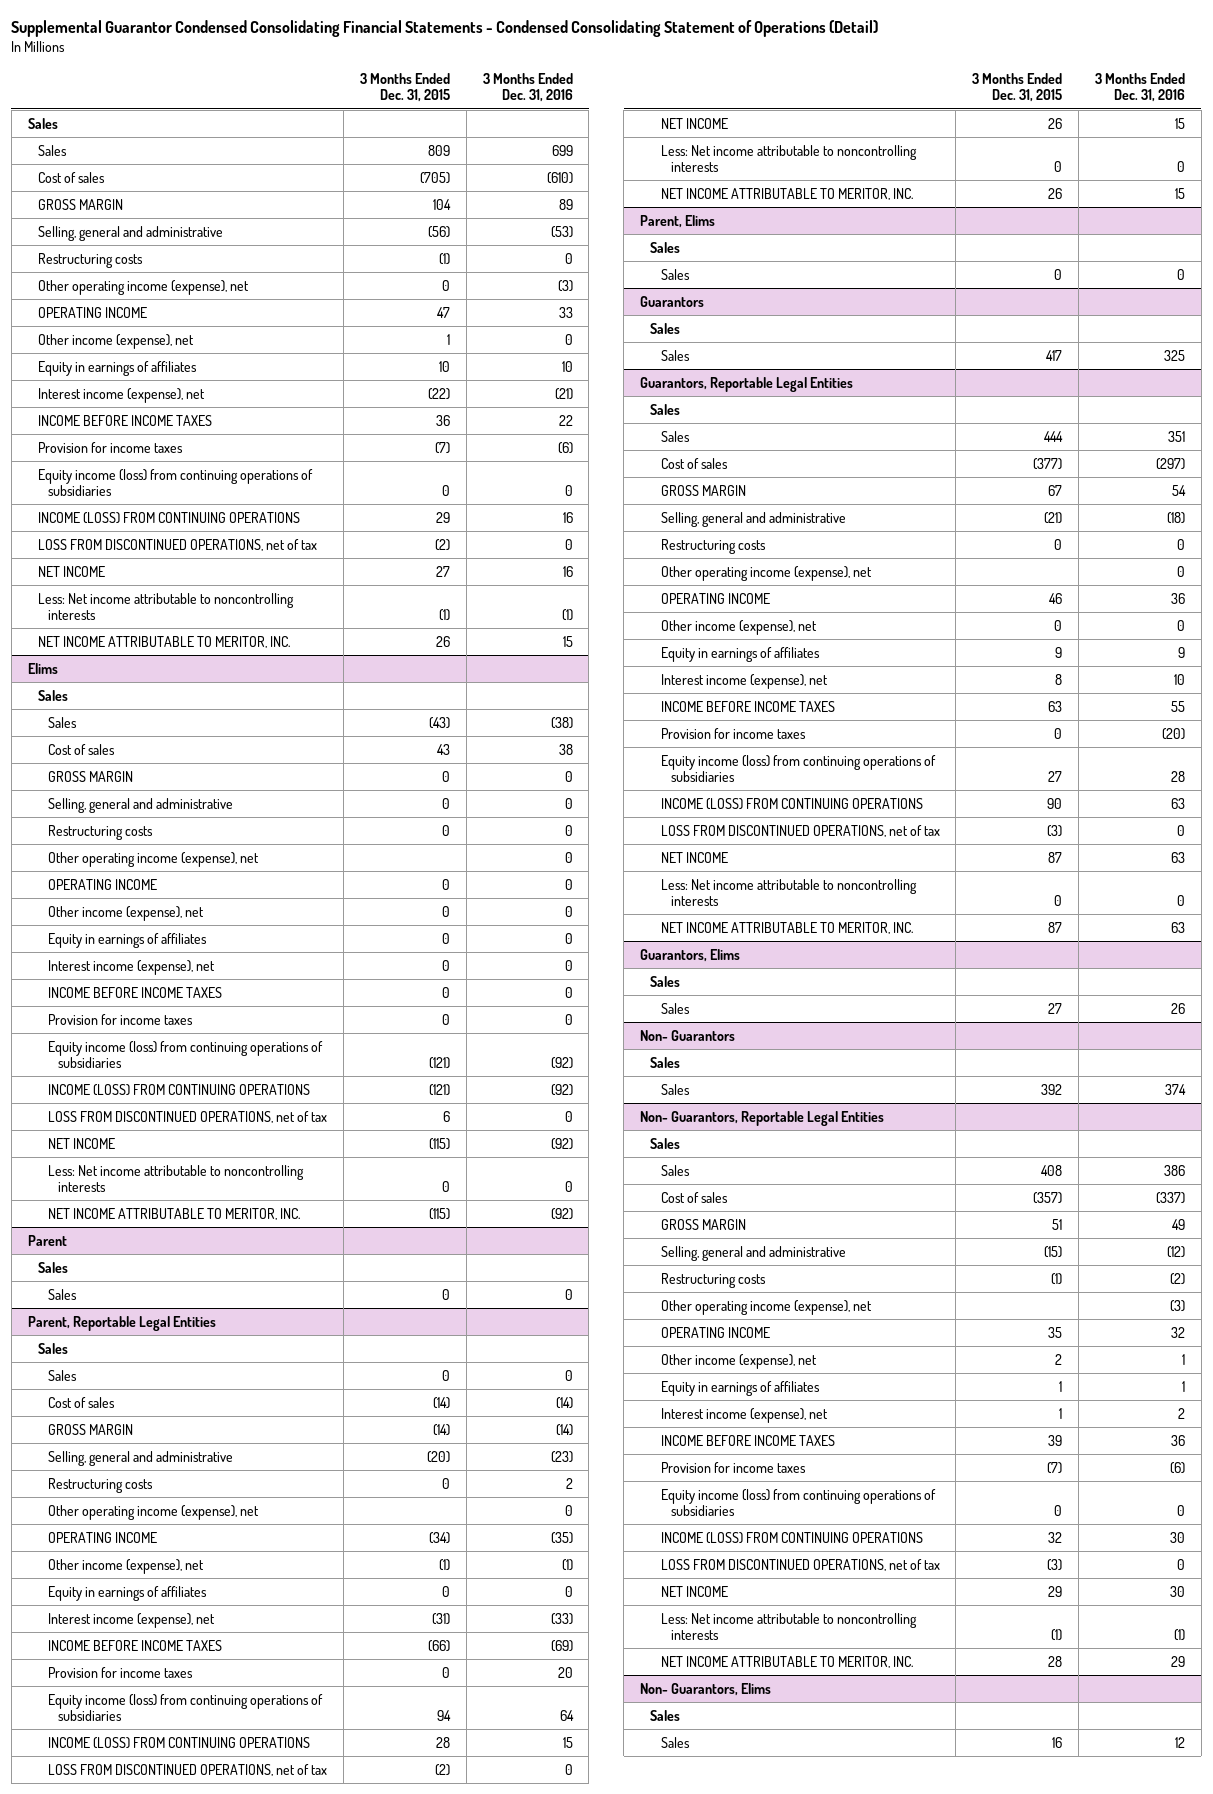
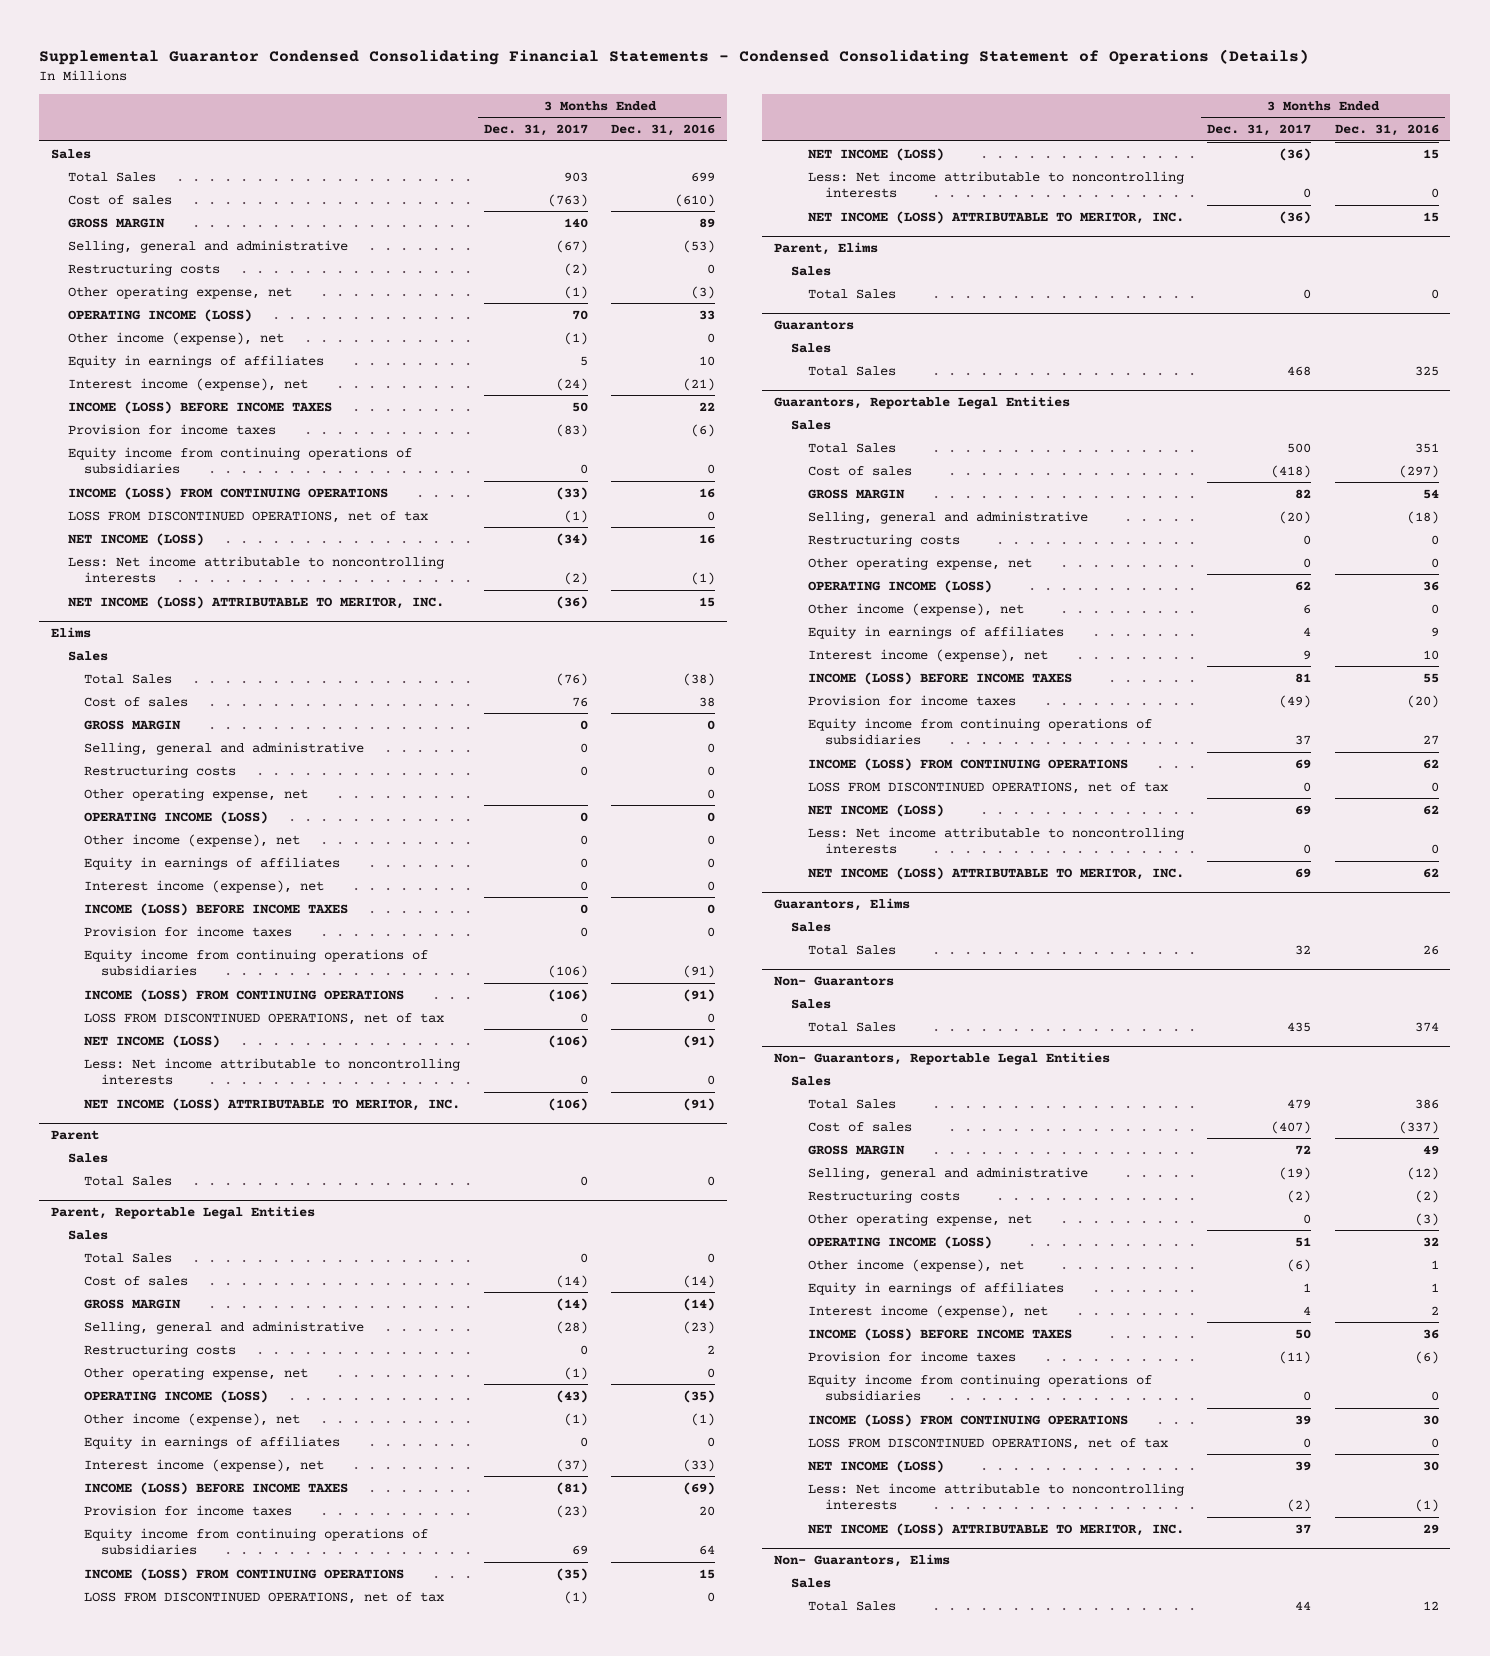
- Supplemental Guarantor Condensed Consolidating Financial Statements - Condensed Consolidating Statement of Operations (Detail)
+ Supplemental Guarantor Condensed Consolidating Financial Statements - Condensed Consolidating Statement of Operations (Details)
- | 3 Months Ended Dec. 31, 2015 | 3 Months Ended Dec. 31, 2016
+ | 3 Months Ended Dec. 31, 2017 | 3 Months Ended Dec. 31, 2016
- Sales | 809 | 699
+ Total Sales | 903 | 699
- Other operating income (expense), net | 0 | (3)
- OPERATING INCOME | 47 | 33
+ Other operating expense, net | (1) | (3)
+ OPERATING INCOME (LOSS) | 70 | 33
- INCOME BEFORE INCOME TAXES | 36 | 22
+ INCOME (LOSS) BEFORE INCOME TAXES | 50 | 22
- Equity income (loss) from continuing operations of subsidiaries | 0 | 0
+ Equity income from continuing operations of subsidiaries | 0 | 0
- NET INCOME | 27 | 16
+ NET INCOME (LOSS) | (34) | 16
- NET INCOME ATTRIBUTABLE TO MERITOR, INC. | 26 | 15
+ NET INCOME (LOSS) ATTRIBUTABLE TO MERITOR, INC. | (36) | 15
@ Elims
- Sales | (43) | (38)
+ Total Sales | (76) | (38)
- Other operating income (expense), net | | 0
- OPERATING INCOME | 0 | 0
+ Other operating expense, net | | 0
+ OPERATING INCOME (LOSS) | 0 | 0
- INCOME BEFORE INCOME TAXES | 0 | 0
+ INCOME (LOSS) BEFORE INCOME TAXES | 0 | 0
- Equity income (loss) from continuing operations of subsidiaries | (121) | (92)
- INCOME (LOSS) FROM CONTINUING OPERATIONS | (121) | (92)
+ Equity income from continuing operations of subsidiaries | (106) | (91)
+ INCOME (LOSS) FROM CONTINUING OPERATIONS | (106) | (91)
- NET INCOME | (115) | (92)
+ NET INCOME (LOSS) | (106) | (91)
- NET INCOME ATTRIBUTABLE TO MERITOR, INC. | (115) | (92)
+ NET INCOME (LOSS) ATTRIBUTABLE TO MERITOR, INC. | (106) | (91)
@ Parent
- Sales | 0 | 0
+ Total Sales | 0 | 0
@ Parent, Reportable Legal Entities
- Sales | 0 | 0
+ Total Sales | 0 | 0
- Other operating income (expense), net | | 0
- OPERATING INCOME | (34) | (35)
+ Other operating expense, net | (1) | 0
+ OPERATING INCOME (LOSS) | (43) | (35)
- INCOME BEFORE INCOME TAXES | (66) | (69)
+ INCOME (LOSS) BEFORE INCOME TAXES | (81) | (69)
- Equity income (loss) from continuing operations of subsidiaries | 94 | 64
+ Equity income from continuing operations of subsidiaries | 69 | 64
- NET INCOME | 26 | 15
+ NET INCOME (LOSS) | (36) | 15
- NET INCOME ATTRIBUTABLE TO MERITOR, INC. | 26 | 15
+ NET INCOME (LOSS) ATTRIBUTABLE TO MERITOR, INC. | (36) | 15
@ Parent, Elims
- Sales | 0 | 0
+ Total Sales | 0 | 0
@ Guarantors
- Sales | 417 | 325
+ Total Sales | 468 | 325
@ Guarantors, Reportable Legal Entities
- Sales | 444 | 351
+ Total Sales | 500 | 351
- Other operating income (expense), net | | 0
- OPERATING INCOME | 46 | 36
+ Other operating expense, net | 0 | 0
+ OPERATING INCOME (LOSS) | 62 | 36
- INCOME BEFORE INCOME TAXES | 63 | 55
+ INCOME (LOSS) BEFORE INCOME TAXES | 81 | 55
- Equity income (loss) from continuing operations of subsidiaries | 27 | 28
- INCOME (LOSS) FROM CONTINUING OPERATIONS | 90 | 63
+ Equity income from continuing operations of subsidiaries | 37 | 27
+ INCOME (LOSS) FROM CONTINUING OPERATIONS | 69 | 62
- NET INCOME | 87 | 63
+ NET INCOME (LOSS) | 69 | 62
- NET INCOME ATTRIBUTABLE TO MERITOR, INC. | 87 | 63
+ NET INCOME (LOSS) ATTRIBUTABLE TO MERITOR, INC. | 69 | 62
@ Guarantors, Elims
- Sales | 27 | 26
+ Total Sales | 32 | 26
@ Non- Guarantors
- Sales | 392 | 374
+ Total Sales | 435 | 374
@ Non- Guarantors, Reportable Legal Entities
- Sales | 408 | 386
+ Total Sales | 479 | 386
- Other operating income (expense), net | | (3)
- OPERATING INCOME | 35 | 32
+ Other operating expense, net | 0 | (3)
+ OPERATING INCOME (LOSS) | 51 | 32
- INCOME BEFORE INCOME TAXES | 39 | 36
+ INCOME (LOSS) BEFORE INCOME TAXES | 50 | 36
- Equity income (loss) from continuing operations of subsidiaries | 0 | 0
+ Equity income from continuing operations of subsidiaries | 0 | 0
- NET INCOME | 29 | 30
+ NET INCOME (LOSS) | 39 | 30
- NET INCOME ATTRIBUTABLE TO MERITOR, INC. | 28 | 29
+ NET INCOME (LOSS) ATTRIBUTABLE TO MERITOR, INC. | 37 | 29
@ Non- Guarantors, Elims
- Sales | 16 | 12
+ Total Sales | 44 | 12

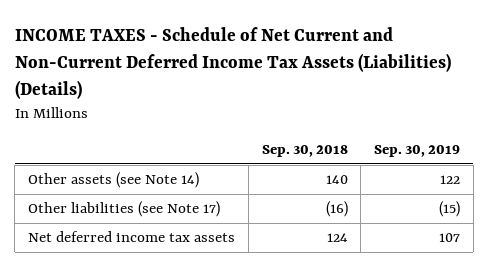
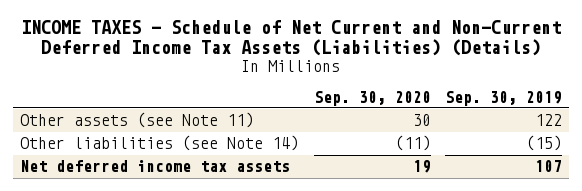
- | Sep. 30, 2018 | Sep. 30, 2019
+ | Sep. 30, 2020 | Sep. 30, 2019
- Other assets (see Note 14) | 140 | 122
- Other liabilities (see Note 17) | (16) | (15)
+ Other assets (see Note 11) | 30 | 122
+ Other liabilities (see Note 14) | (11) | (15)

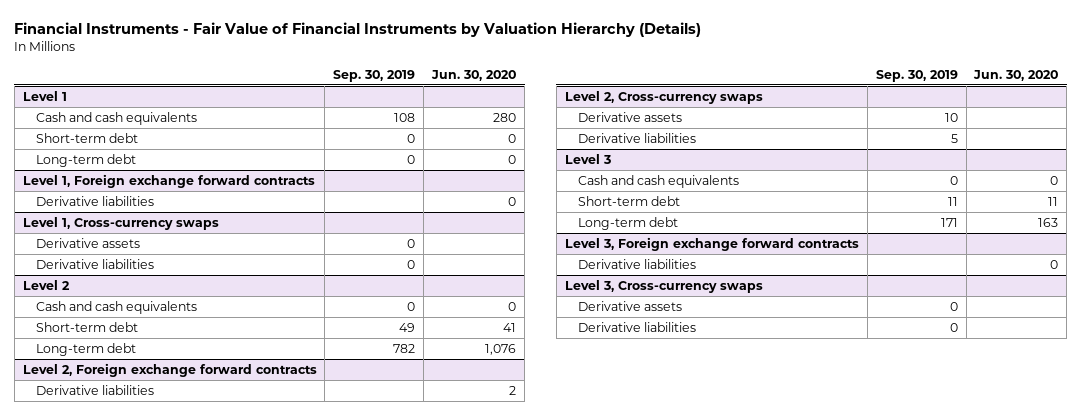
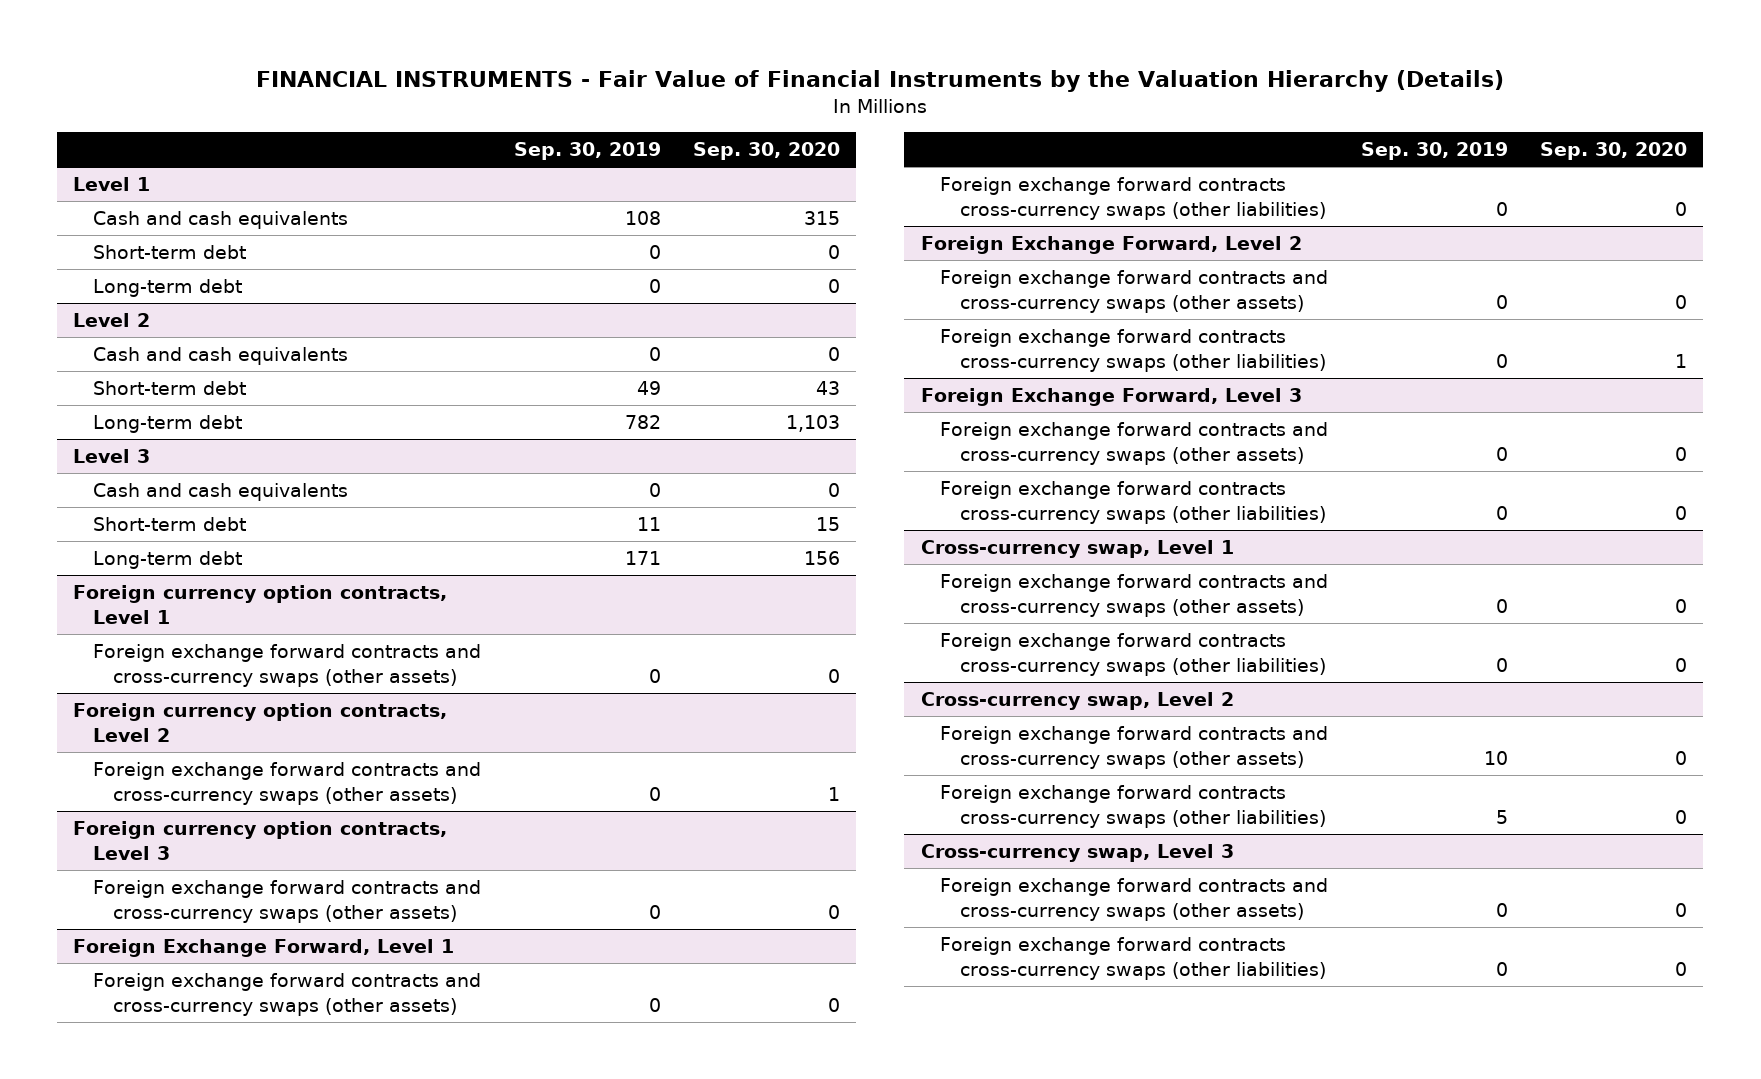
- Financial Instruments - Fair Value of Financial Instruments by Valuation Hierarchy (Details)
+ FINANCIAL INSTRUMENTS - Fair Value of Financial Instruments by the Valuation Hierarchy (Details)
- | Sep. 30, 2019 | Jun. 30, 2020
+ | Sep. 30, 2019 | Sep. 30, 2020
- Level 1, Foreign exchange forward contracts
- Derivative liabilities | | 0
- Level 1, Cross-currency swaps
- Derivative assets | 0 |
- Derivative liabilities | 0 |
- Level 2, Foreign exchange forward contracts
- Derivative liabilities | | 2
- Level 2, Cross-currency swaps
- Derivative assets | 10 |
- Derivative liabilities | 5 |
- Level 3, Foreign exchange forward contracts
- Derivative liabilities | | 0
- Level 3, Cross-currency swaps
- Derivative assets | 0 |
- Derivative liabilities | 0 |
+ Foreign currency option contracts, Level 1
+ Foreign exchange forward contracts and cross-currency swaps (other assets) | 0 | 0
+ Foreign currency option contracts, Level 2
+ Foreign exchange forward contracts and cross-currency swaps (other assets) | 0 | 1
+ Foreign currency option contracts, Level 3
+ Foreign exchange forward contracts and cross-currency swaps (other assets) | 0 | 0
+ Foreign Exchange Forward, Level 1
+ Foreign exchange forward contracts and cross-currency swaps (other assets) | 0 | 0
+ Foreign exchange forward contracts cross-currency swaps (other liabilities) | 0 | 0
+ Foreign Exchange Forward, Level 2
+ Foreign exchange forward contracts and cross-currency swaps (other assets) | 0 | 0
+ Foreign exchange forward contracts cross-currency swaps (other liabilities) | 0 | 1
+ Foreign Exchange Forward, Level 3
+ Foreign exchange forward contracts and cross-currency swaps (other assets) | 0 | 0
+ Foreign exchange forward contracts cross-currency swaps (other liabilities) | 0 | 0
+ Cross-currency swap, Level 1
+ Foreign exchange forward contracts and cross-currency swaps (other assets) | 0 | 0
+ Foreign exchange forward contracts cross-currency swaps (other liabilities) | 0 | 0
+ Cross-currency swap, Level 2
+ Foreign exchange forward contracts and cross-currency swaps (other assets) | 10 | 0
+ Foreign exchange forward contracts cross-currency swaps (other liabilities) | 5 | 0
+ Cross-currency swap, Level 3
+ Foreign exchange forward contracts and cross-currency swaps (other assets) | 0 | 0
+ Foreign exchange forward contracts cross-currency swaps (other liabilities) | 0 | 0

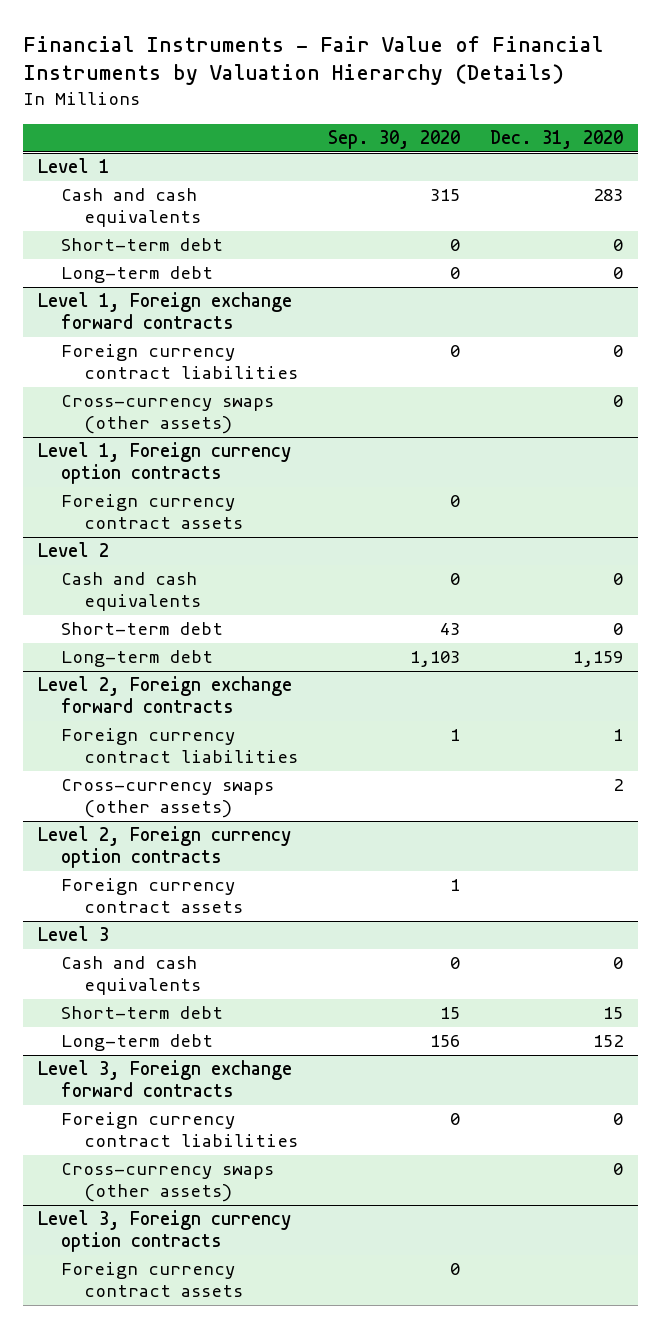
- FINANCIAL INSTRUMENTS - Fair Value of Financial Instruments by the Valuation Hierarchy (Details)
+ Financial Instruments - Fair Value of Financial Instruments by Valuation Hierarchy (Details)
- | Sep. 30, 2019 | Sep. 30, 2020
+ | Sep. 30, 2020 | Dec. 31, 2020
+ Level 1, Foreign exchange forward contracts
+ Foreign currency contract liabilities | 0 | 0
+ Cross-currency swaps (other assets) | | 0
+ Level 1, Foreign currency option contracts
+ Foreign currency contract assets | 0 |
+ Level 2, Foreign exchange forward contracts
+ Foreign currency contract liabilities | 1 | 1
+ Cross-currency swaps (other assets) | | 2
+ Level 2, Foreign currency option contracts
+ Foreign currency contract assets | 1 |
- Foreign currency option contracts, Level 1
- Foreign exchange forward contracts and cross-currency swaps (other assets) | 0 | 0
- Foreign currency option contracts, Level 2
- Foreign exchange forward contracts and cross-currency swaps (other assets) | 0 | 1
- Foreign currency option contracts, Level 3
- Foreign exchange forward contracts and cross-currency swaps (other assets) | 0 | 0
- Foreign Exchange Forward, Level 1
- Foreign exchange forward contracts and cross-currency swaps (other assets) | 0 | 0
- Foreign exchange forward contracts cross-currency swaps (other liabilities) | 0 | 0
- Foreign Exchange Forward, Level 2
- Foreign exchange forward contracts and cross-currency swaps (other assets) | 0 | 0
- Foreign exchange forward contracts cross-currency swaps (other liabilities) | 0 | 1
- Foreign Exchange Forward, Level 3
- Foreign exchange forward contracts and cross-currency swaps (other assets) | 0 | 0
- Foreign exchange forward contracts cross-currency swaps (other liabilities) | 0 | 0
- Cross-currency swap, Level 1
- Foreign exchange forward contracts and cross-currency swaps (other assets) | 0 | 0
- Foreign exchange forward contracts cross-currency swaps (other liabilities) | 0 | 0
- Cross-currency swap, Level 2
- Foreign exchange forward contracts and cross-currency swaps (other assets) | 10 | 0
- Foreign exchange forward contracts cross-currency swaps (other liabilities) | 5 | 0
- Cross-currency swap, Level 3
- Foreign exchange forward contracts and cross-currency swaps (other assets) | 0 | 0
- Foreign exchange forward contracts cross-currency swaps (other liabilities) | 0 | 0
+ Level 3, Foreign exchange forward contracts
+ Foreign currency contract liabilities | 0 | 0
+ Cross-currency swaps (other assets) | | 0
+ Level 3, Foreign currency option contracts
+ Foreign currency contract assets | 0 |

